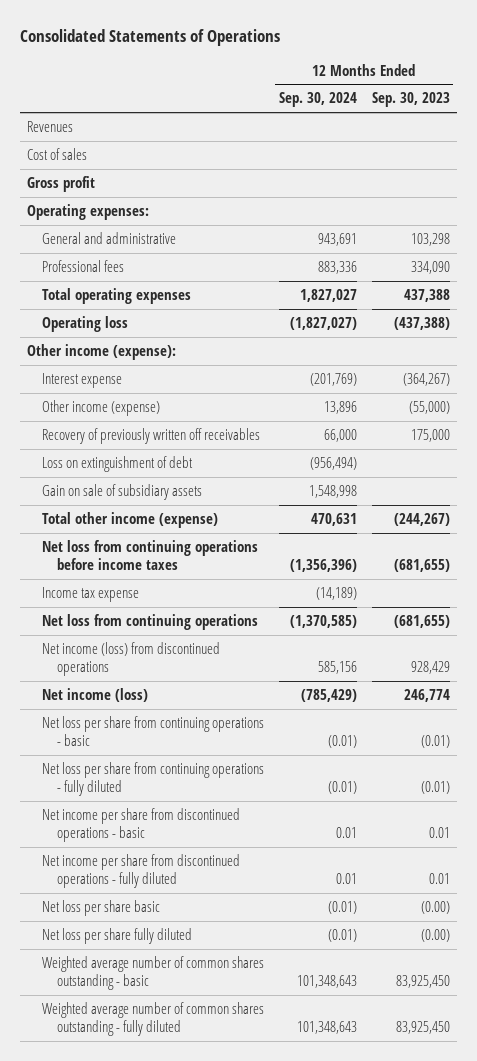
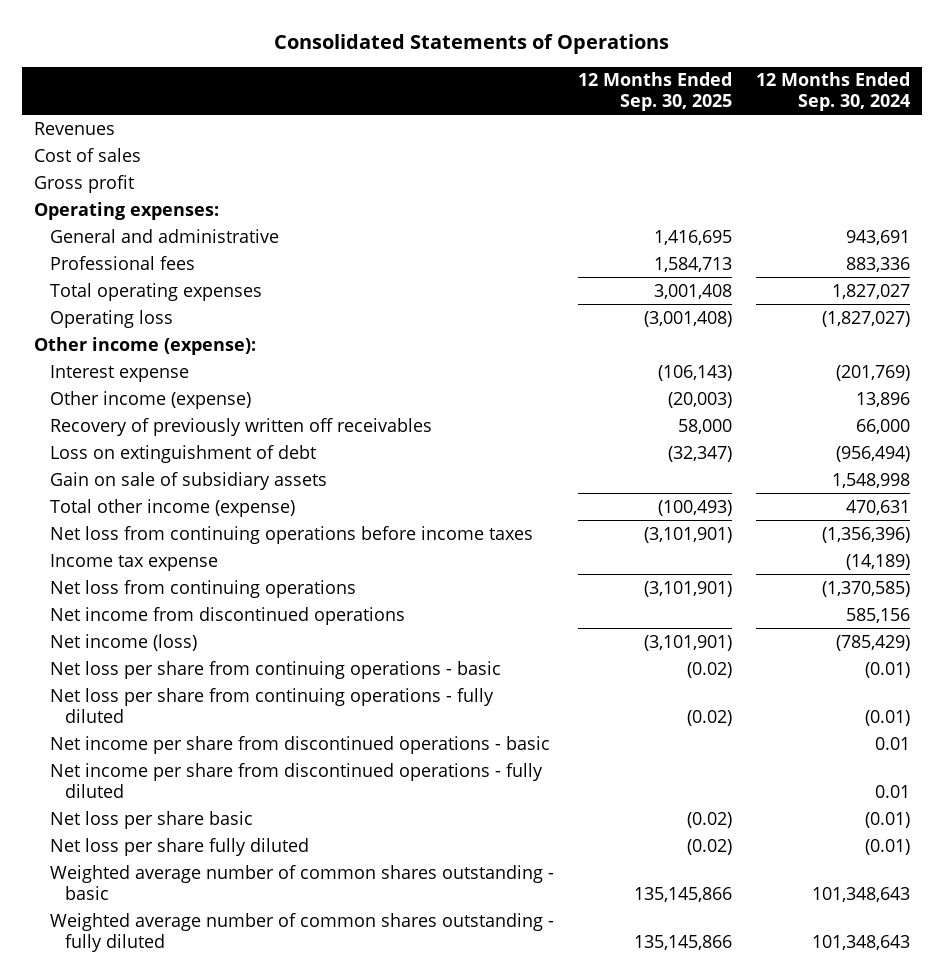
- | 12 Months Ended Sep. 30, 2024 | 12 Months Ended Sep. 30, 2023
+ | 12 Months Ended Sep. 30, 2025 | 12 Months Ended Sep. 30, 2024
- Net income (loss) from discontinued operations | 585,156 | 928,429
+ Net income from discontinued operations | | 585,156

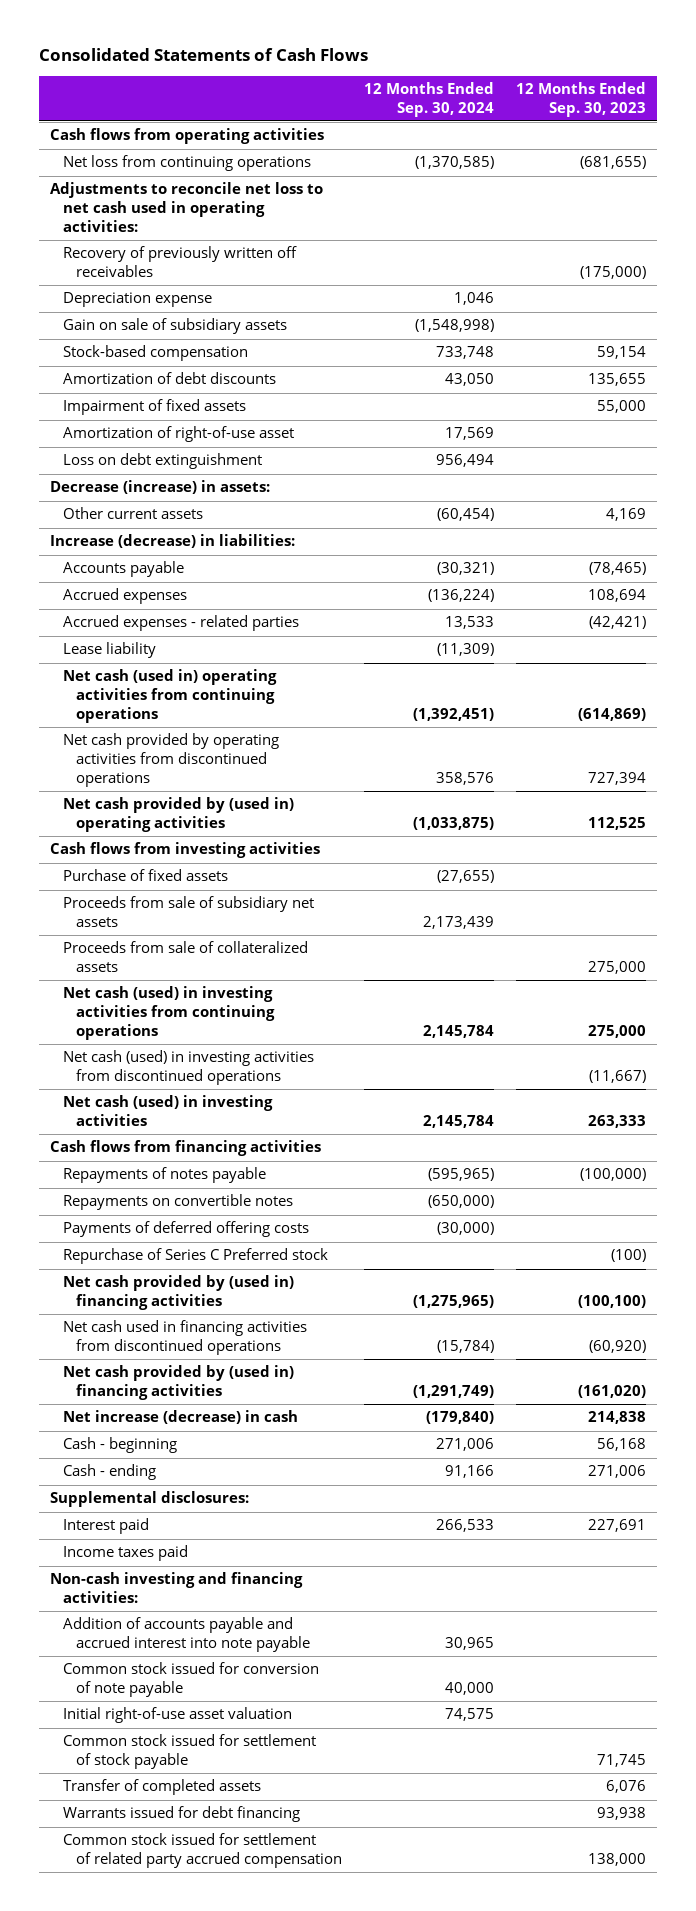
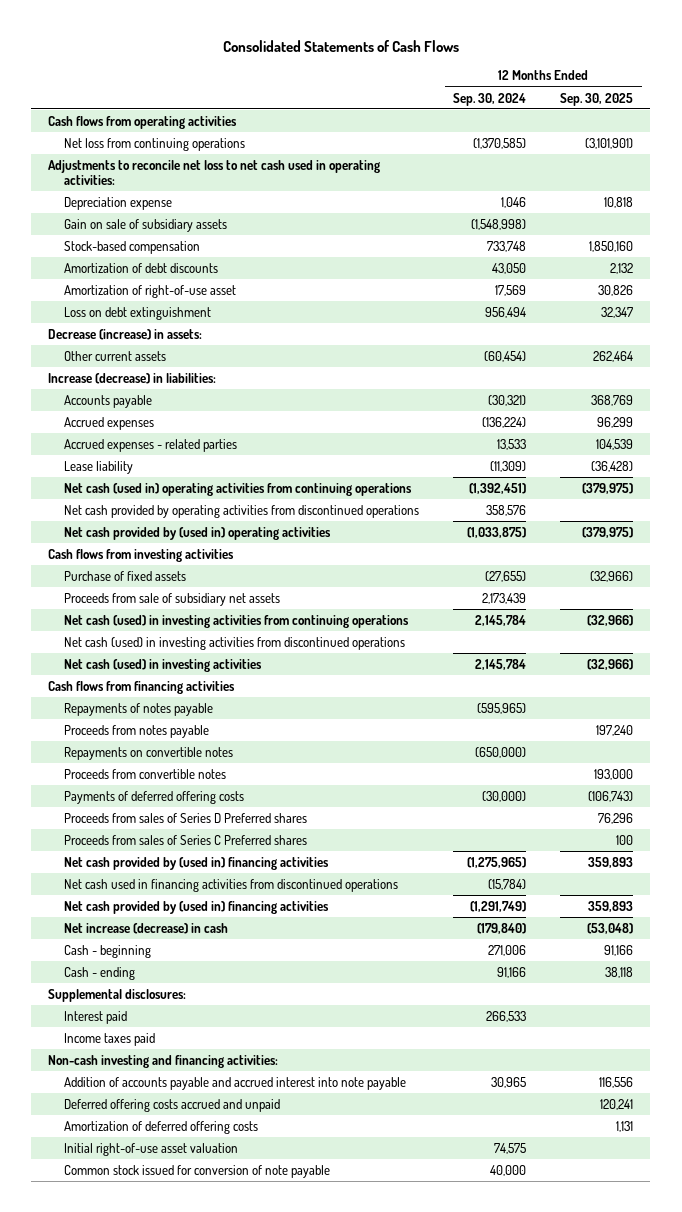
- | 12 Months Ended Sep. 30, 2024 | 12 Months Ended Sep. 30, 2023
+ | 12 Months Ended Sep. 30, 2024 | 12 Months Ended Sep. 30, 2025
- Recovery of previously written off receivables | | (175,000)
- Impairment of fixed assets | | 55,000
- Proceeds from sale of collateralized assets | | 275,000
+ Proceeds from notes payable | | 197,240
+ Proceeds from convertible notes | | 193,000
- Repurchase of Series C Preferred stock | | (100)
+ Proceeds from sales of Series D Preferred shares | | 76,296
+ Proceeds from sales of Series C Preferred shares | | 100
+ Deferred offering costs accrued and unpaid | | 120,241
+ Amortization of deferred offering costs | | 1,131
- Common stock issued for settlement of stock payable | | 71,745
- Transfer of completed assets | | 6,076
- Warrants issued for debt financing | | 93,938
- Common stock issued for settlement of related party accrued compensation | | 138,000
moved down: Common stock issued for conversion of note payable | 40,000 |

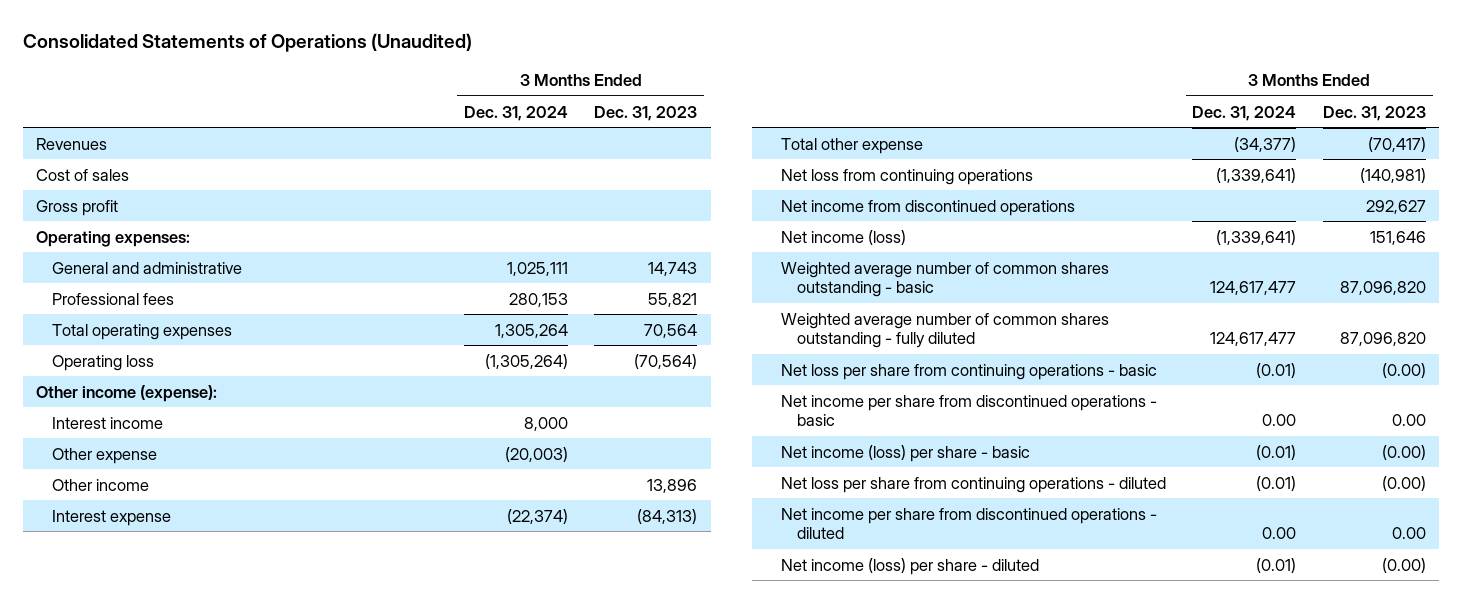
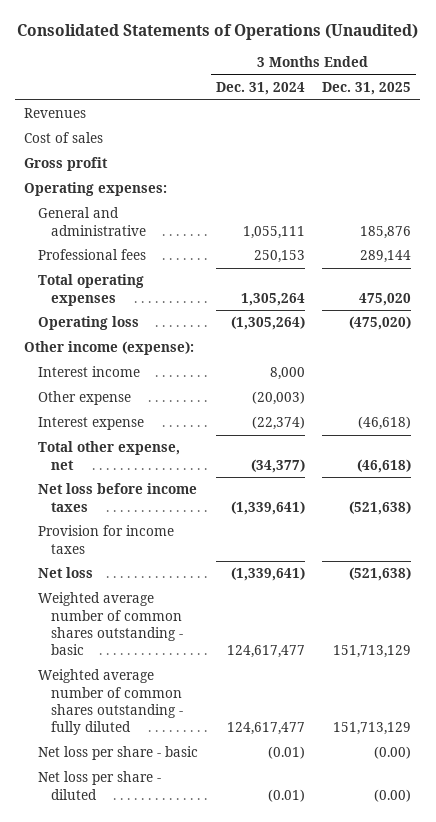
- | 3 Months Ended Dec. 31, 2024 | 3 Months Ended Dec. 31, 2023
+ | 3 Months Ended Dec. 31, 2024 | 3 Months Ended Dec. 31, 2025
- General and administrative | 1,025,111 | 14,743
- Professional fees | 280,153 | 55,821
+ General and administrative | 1,055,111 | 185,876
+ Professional fees | 250,153 | 289,144
- Other income | | 13,896
- Total other expense | (34,377) | (70,417)
- Net loss from continuing operations | (1,339,641) | (140,981)
- Net income from discontinued operations | | 292,627
- Net income (loss) | (1,339,641) | 151,646
+ Total other expense, net | (34,377) | (46,618)
+ Net loss before income taxes | (1,339,641) | (521,638)
+ Provision for income taxes
+ Net loss | (1,339,641) | (521,638)
- Net loss per share from continuing operations - basic | (0.01) | (0.00)
- Net income per share from discontinued operations - basic | 0.00 | 0.00
- Net income (loss) per share - basic | (0.01) | (0.00)
- Net loss per share from continuing operations - diluted | (0.01) | (0.00)
- Net income per share from discontinued operations - diluted | 0.00 | 0.00
- Net income (loss) per share - diluted | (0.01) | (0.00)
+ Net loss per share - basic | (0.01) | (0.00)
+ Net loss per share - diluted | (0.01) | (0.00)

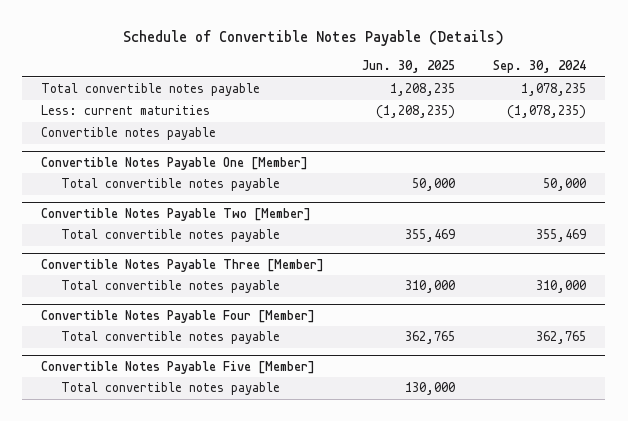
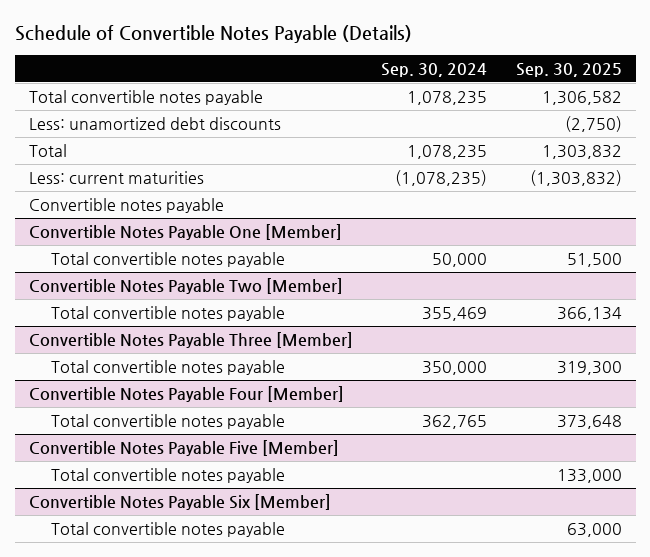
- | Jun. 30, 2025 | Sep. 30, 2024
+ | Sep. 30, 2024 | Sep. 30, 2025
+ Less: unamortized debt discounts | | (2,750)
+ Total | 1,078,235 | 1,303,832
@ Convertible Notes Payable Three [Member]
- Total convertible notes payable | 310,000 | 310,000
+ Total convertible notes payable | 350,000 | 319,300
+ Convertible Notes Payable Six [Member]
+ Total convertible notes payable | | 63,000

